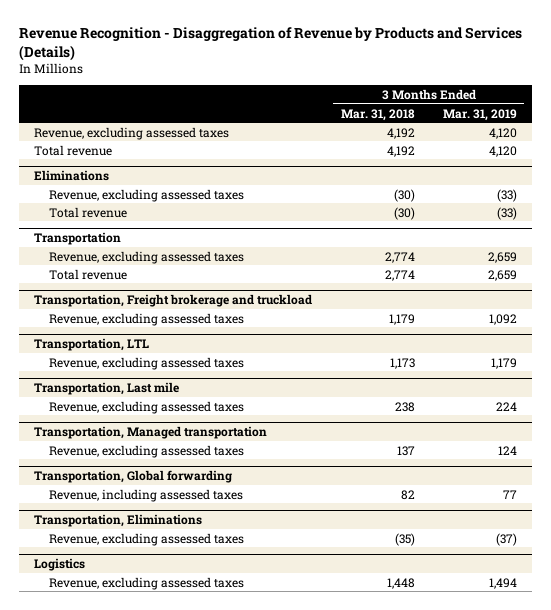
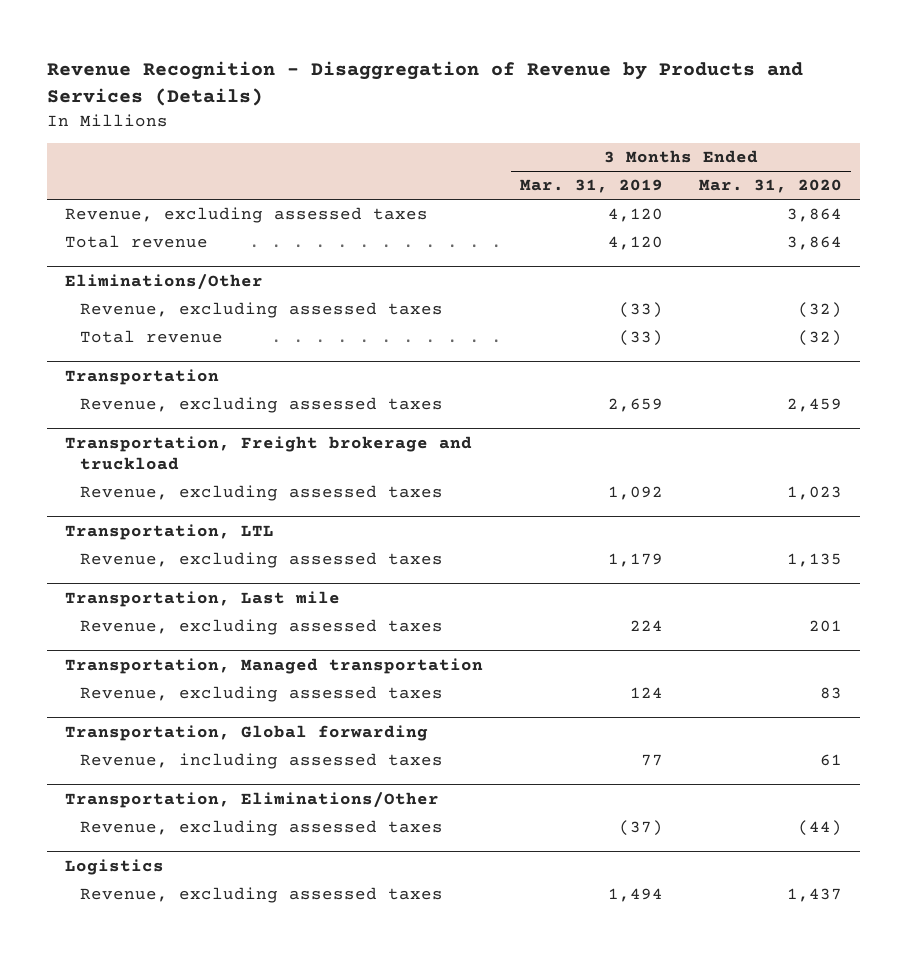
- | 3 Months Ended Mar. 31, 2018 | 3 Months Ended Mar. 31, 2019
+ | 3 Months Ended Mar. 31, 2019 | 3 Months Ended Mar. 31, 2020
- Eliminations
+ Eliminations/Other
@ Transportation
- Total revenue | 2,774 | 2,659
- Transportation, Eliminations
+ Transportation, Eliminations/Other

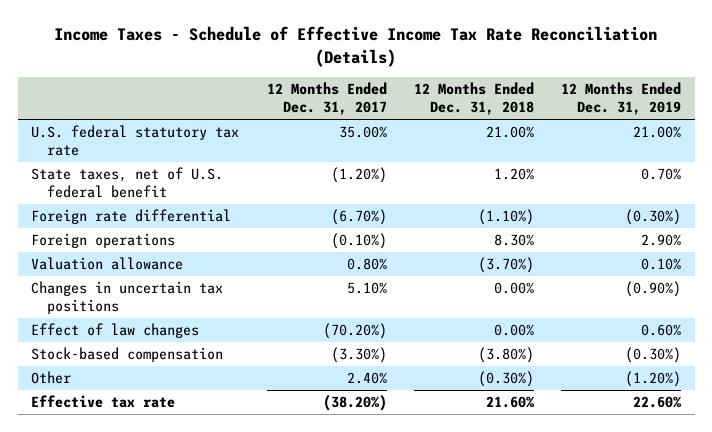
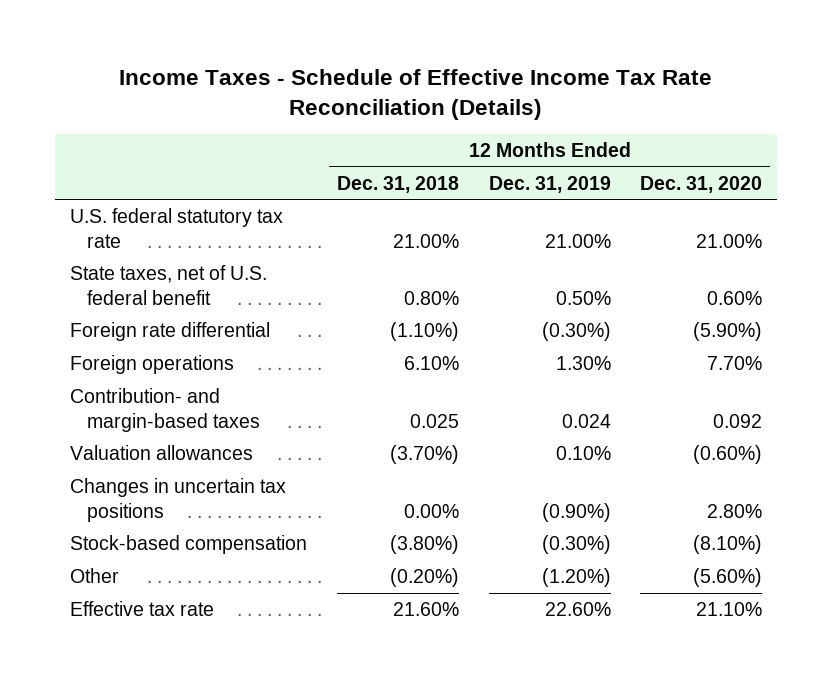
- | 12 Months Ended Dec. 31, 2017 | 12 Months Ended Dec. 31, 2018 | 12 Months Ended Dec. 31, 2019
+ | 12 Months Ended Dec. 31, 2018 | 12 Months Ended Dec. 31, 2019 | 12 Months Ended Dec. 31, 2020
- State taxes, net of U.S. federal benefit | (1.20%) | 1.20% | 0.70%
+ State taxes, net of U.S. federal benefit | 0.80% | 0.50% | 0.60%
- Foreign operations | (0.10%) | 8.30% | 2.90%
- Valuation allowance | 0.80% | (3.70%) | 0.10%
+ Foreign operations | 6.10% | 1.30% | 7.70%
+ Contribution- and margin-based taxes | 0.025 | 0.024 | 0.092
+ Valuation allowances | (3.70%) | 0.10% | (0.60%)
- Effect of law changes | (70.20%) | 0.00% | 0.60%
- Other | 2.40% | (0.30%) | (1.20%)
+ Other | (0.20%) | (1.20%) | (5.60%)

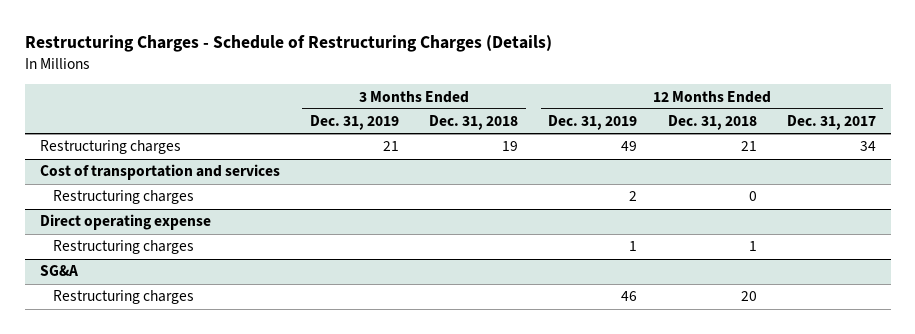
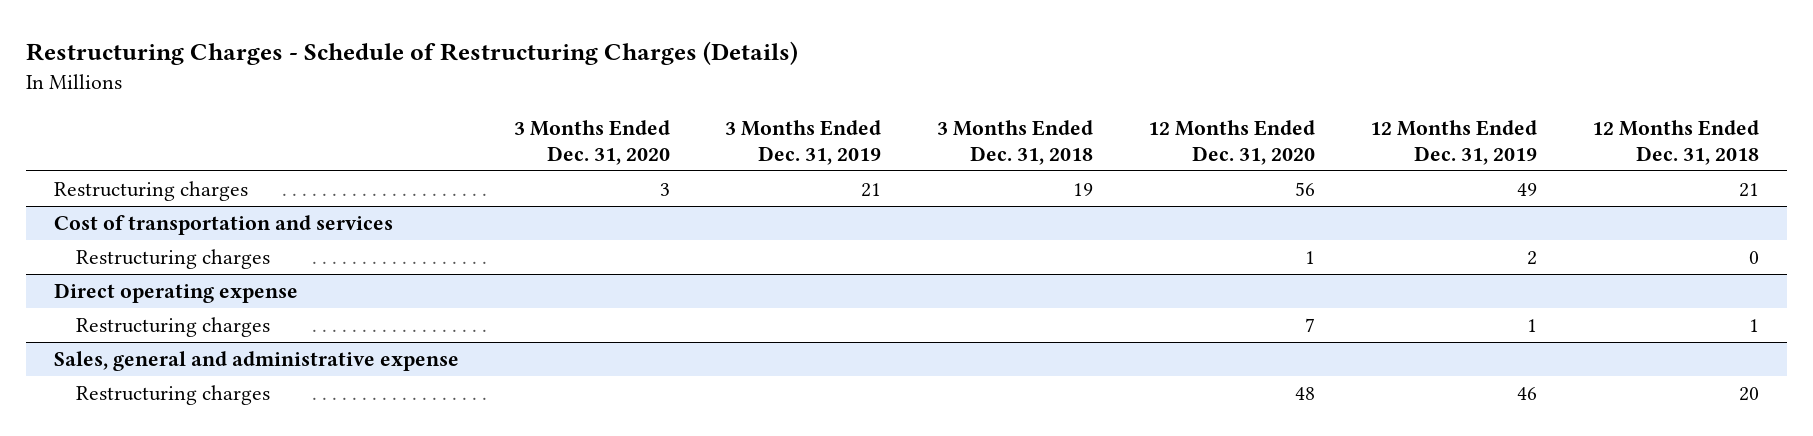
- | 3 Months Ended Dec. 31, 2019 | 3 Months Ended Dec. 31, 2018 | 12 Months Ended Dec. 31, 2019 | 12 Months Ended Dec. 31, 2018 | 12 Months Ended Dec. 31, 2017
+ | 3 Months Ended Dec. 31, 2020 | 3 Months Ended Dec. 31, 2019 | 3 Months Ended Dec. 31, 2018 | 12 Months Ended Dec. 31, 2020 | 12 Months Ended Dec. 31, 2019 | 12 Months Ended Dec. 31, 2018
- SG&A
+ Sales, general and administrative expense

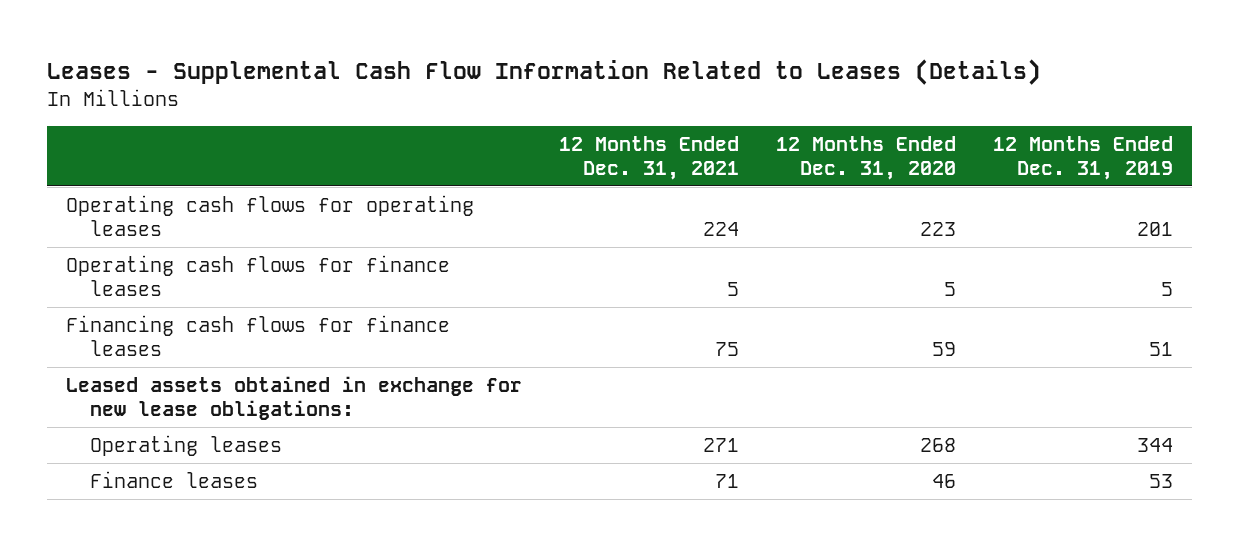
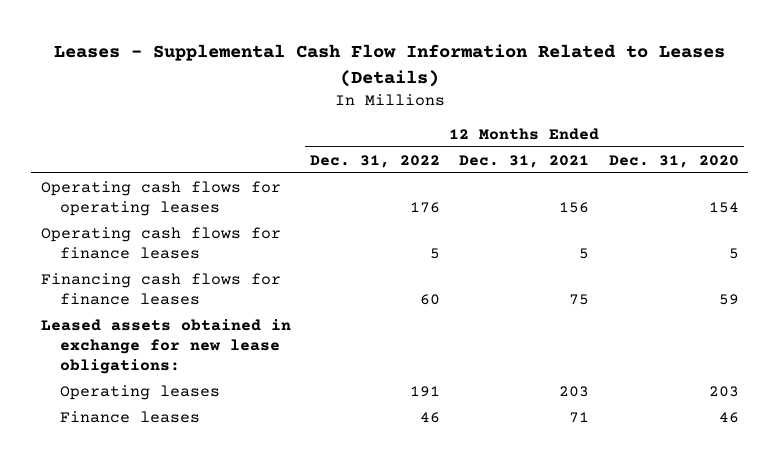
- | 12 Months Ended Dec. 31, 2021 | 12 Months Ended Dec. 31, 2020 | 12 Months Ended Dec. 31, 2019
+ | 12 Months Ended Dec. 31, 2022 | 12 Months Ended Dec. 31, 2021 | 12 Months Ended Dec. 31, 2020
- Operating cash flows for operating leases | 224 | 223 | 201
+ Operating cash flows for operating leases | 176 | 156 | 154
- Operating leases | 271 | 268 | 344
+ Operating leases | 191 | 203 | 203

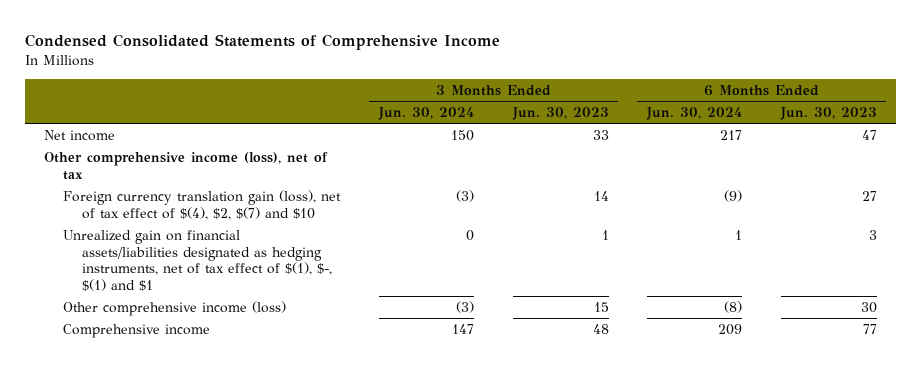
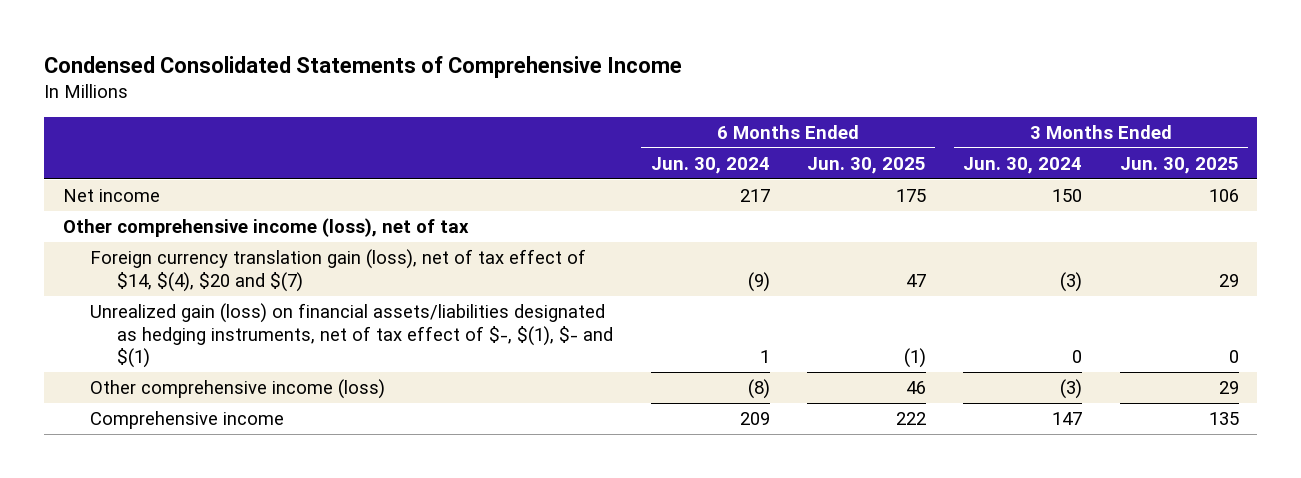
- | 3 Months Ended Jun. 30, 2024 | 3 Months Ended Jun. 30, 2023 | 6 Months Ended Jun. 30, 2024 | 6 Months Ended Jun. 30, 2023
+ | 6 Months Ended Jun. 30, 2024 | 6 Months Ended Jun. 30, 2025 | 3 Months Ended Jun. 30, 2024 | 3 Months Ended Jun. 30, 2025
- Foreign currency translation gain (loss), net of tax effect of $(4), $2, $(7) and $10 | (3) | 14 | (9) | 27
- Unrealized gain on financial assets/liabilities designated as hedging instruments, net of tax effect of $(1), $-, $(1) and $1 | 0 | 1 | 1 | 3
+ Foreign currency translation gain (loss), net of tax effect of $14, $(4), $20 and $(7) | (9) | 47 | (3) | 29
+ Unrealized gain (loss) on financial assets/liabilities designated as hedging instruments, net of tax effect of $-, $(1), $- and $(1) | 1 | (1) | 0 | 0

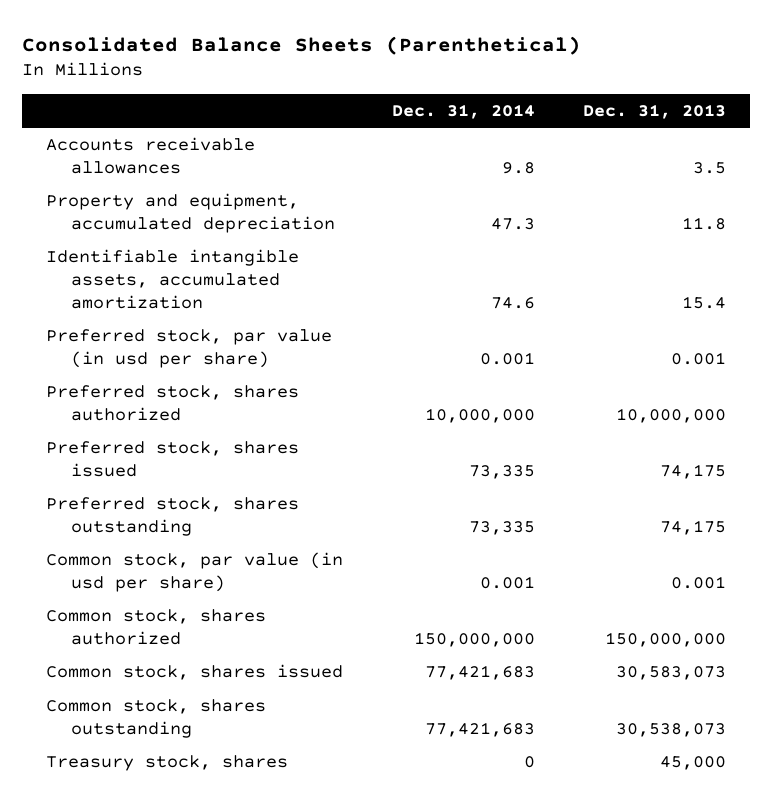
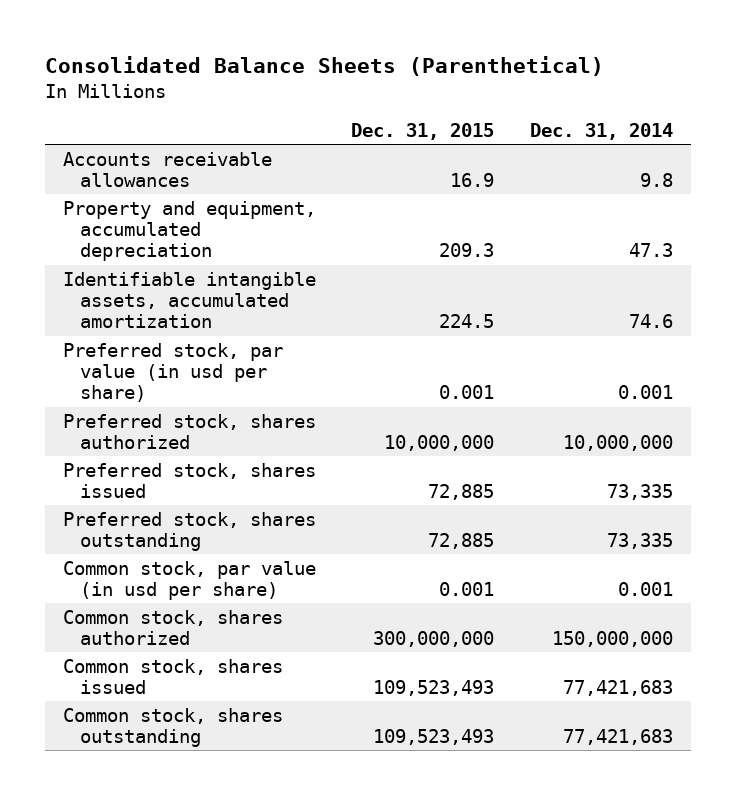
- | Dec. 31, 2014 | Dec. 31, 2013
+ | Dec. 31, 2015 | Dec. 31, 2014
- Treasury stock, shares | 0 | 45,000

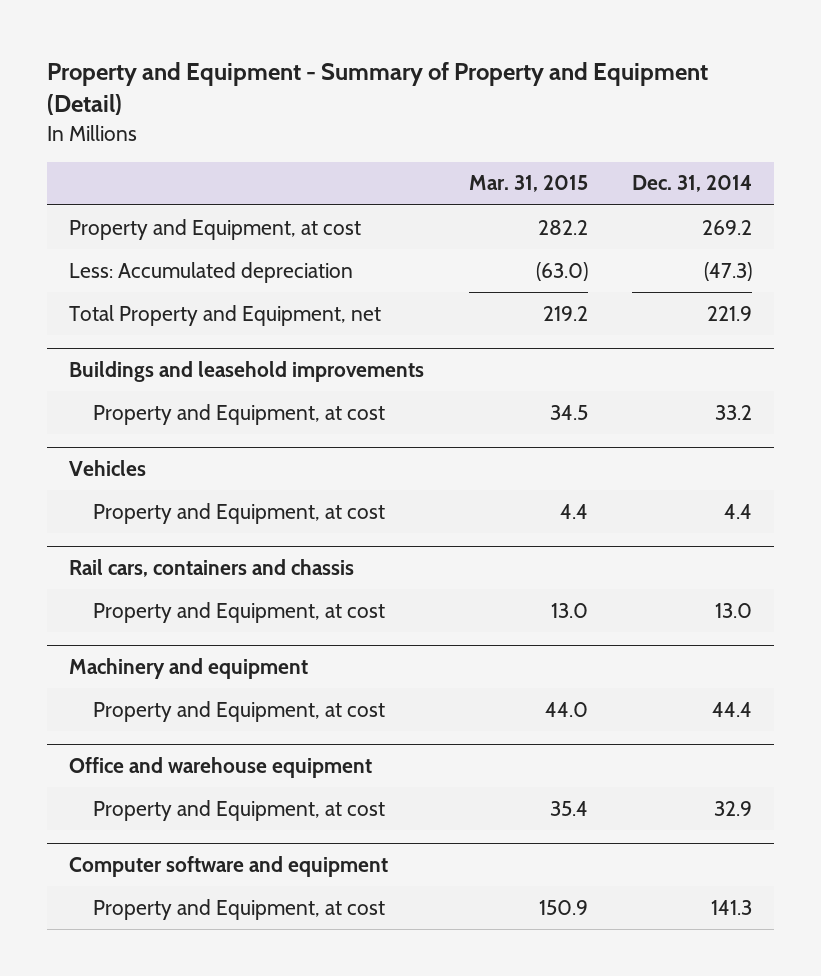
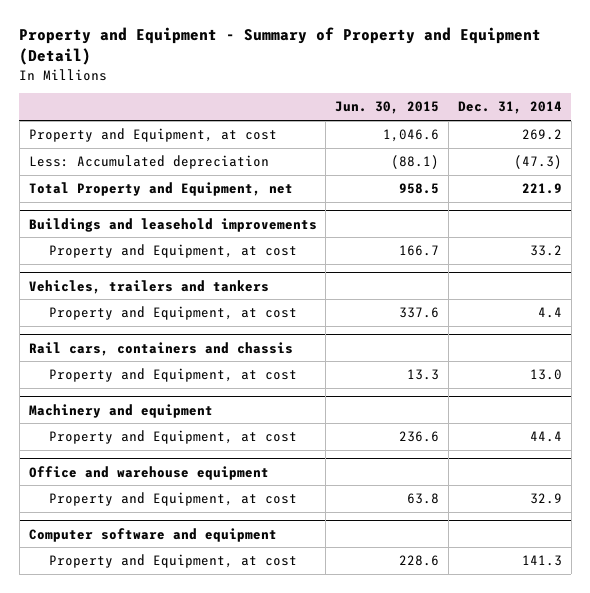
- | Mar. 31, 2015 | Dec. 31, 2014
+ | Jun. 30, 2015 | Dec. 31, 2014
- Vehicles
+ Vehicles, trailers and tankers

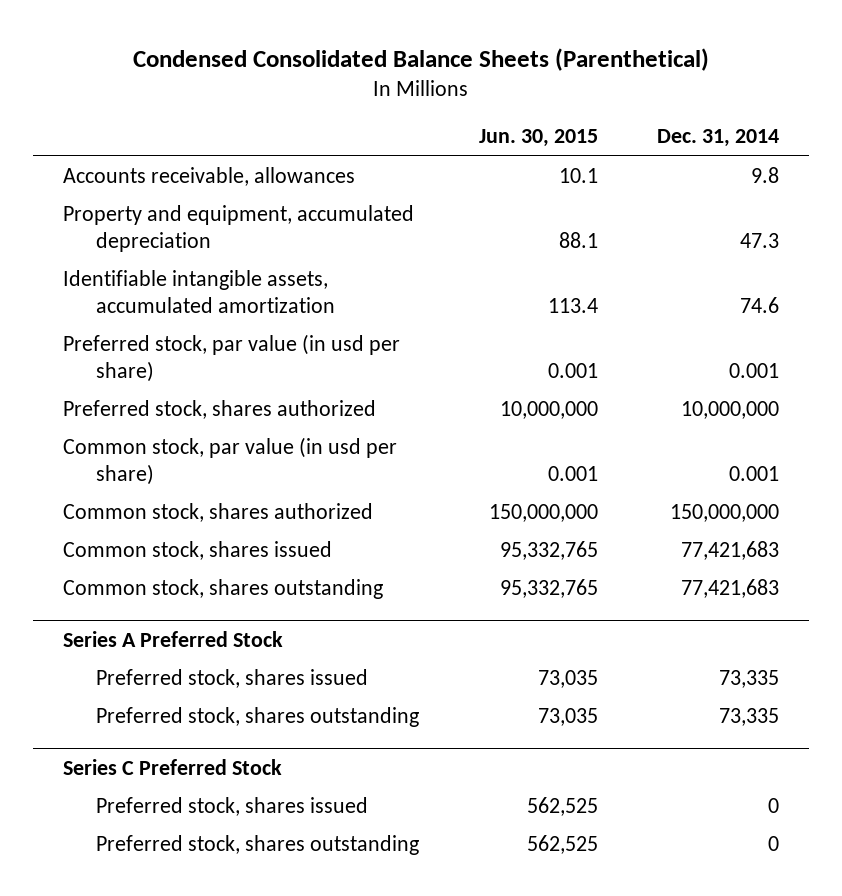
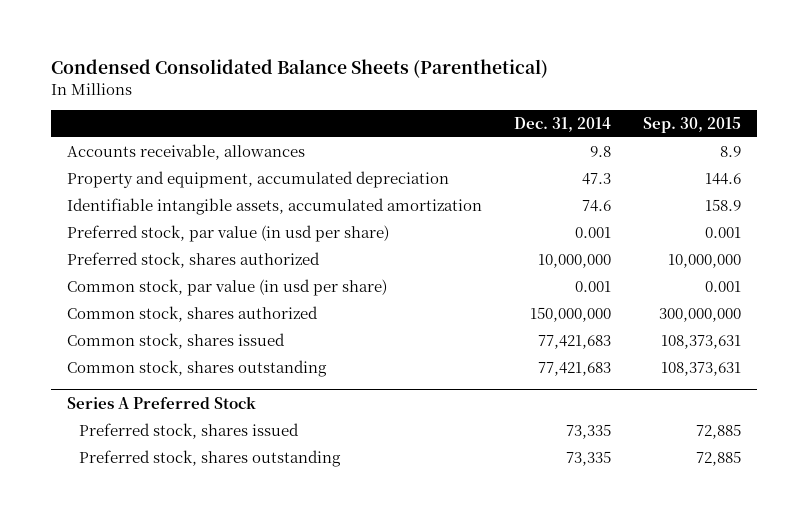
- | Jun. 30, 2015 | Dec. 31, 2014
+ | Dec. 31, 2014 | Sep. 30, 2015
- Series C Preferred Stock
- Preferred stock, shares issued | 562,525 | 0
- Preferred stock, shares outstanding | 562,525 | 0

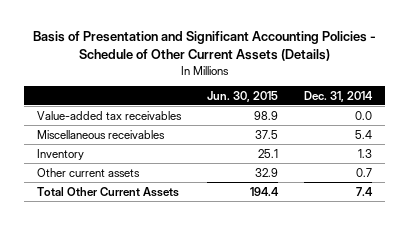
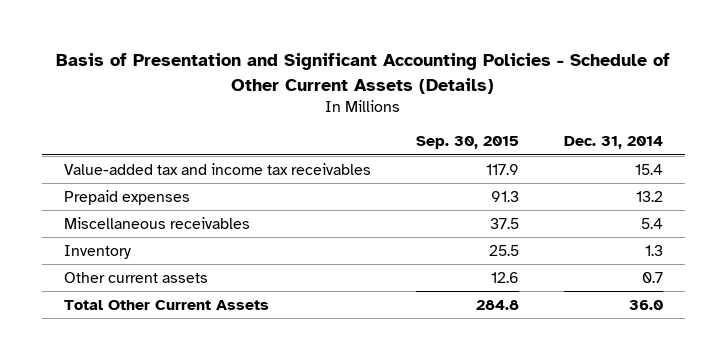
- | Jun. 30, 2015 | Dec. 31, 2014
+ | Sep. 30, 2015 | Dec. 31, 2014
- Value-added tax receivables | 98.9 | 0.0
+ Value-added tax and income tax receivables | 117.9 | 15.4
+ Prepaid expenses | 91.3 | 13.2
- Total Other Current Assets | 194.4 | 7.4
+ Total Other Current Assets | 284.8 | 36.0

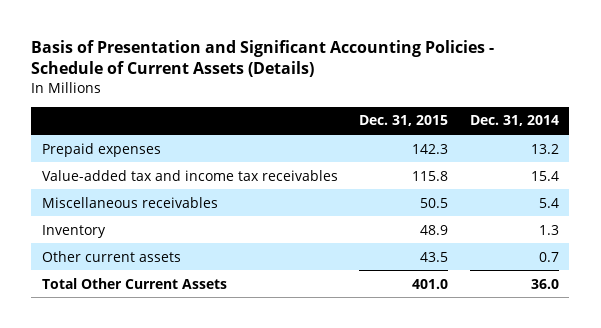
- Basis of Presentation and Significant Accounting Policies - Schedule of Other Current Assets (Details)
+ Basis of Presentation and Significant Accounting Policies - Schedule of Current Assets (Details)
- | Sep. 30, 2015 | Dec. 31, 2014
+ | Dec. 31, 2015 | Dec. 31, 2014
moved down: Value-added tax and income tax receivables | 115.8 | 15.4

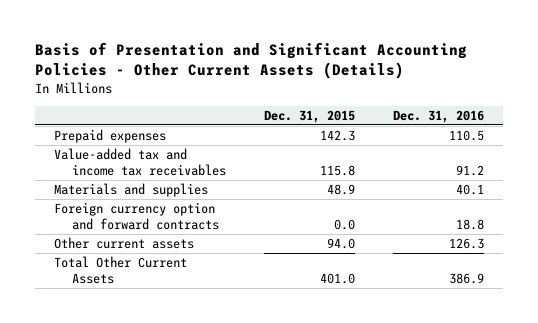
- Basis of Presentation and Significant Accounting Policies - Schedule of Current Assets (Details)
+ Basis of Presentation and Significant Accounting Policies - Other Current Assets (Details)
- | Dec. 31, 2015 | Dec. 31, 2014
+ | Dec. 31, 2015 | Dec. 31, 2016
- Miscellaneous receivables | 50.5 | 5.4
- Inventory | 48.9 | 1.3
- Other current assets | 43.5 | 0.7
+ Materials and supplies | 48.9 | 40.1
+ Foreign currency option and forward contracts | 0.0 | 18.8
+ Other current assets | 94.0 | 126.3

